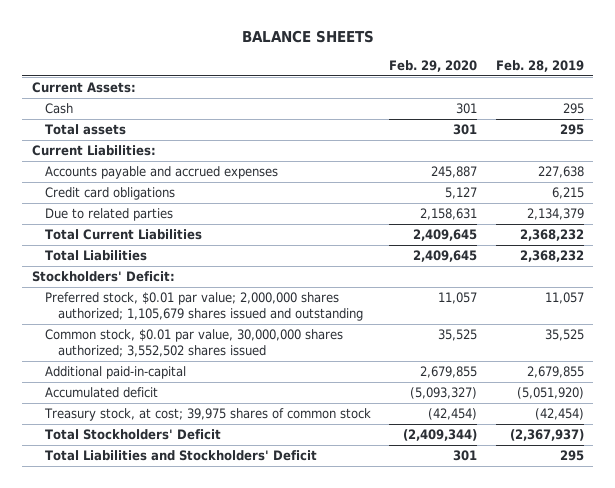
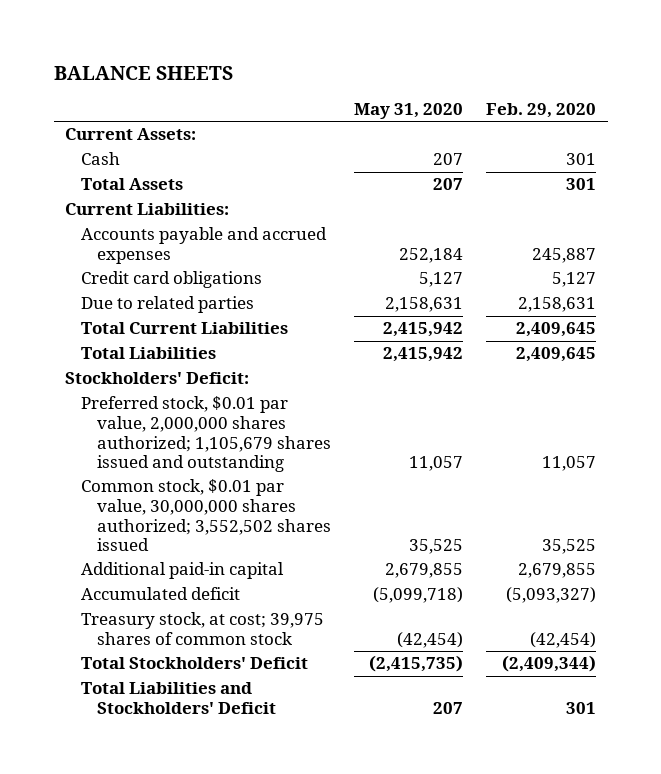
- | Feb. 29, 2020 | Feb. 28, 2019
+ | May 31, 2020 | Feb. 29, 2020
- Total assets | 301 | 295
+ Total Assets | 207 | 301
- Preferred stock, $0.01 par value; 2,000,000 shares authorized; 1,105,679 shares issued and outstanding | 11,057 | 11,057
+ Preferred stock, $0.01 par value, 2,000,000 shares authorized; 1,105,679 shares issued and outstanding | 11,057 | 11,057
- Additional paid-in-capital | 2,679,855 | 2,679,855
+ Additional paid-in capital | 2,679,855 | 2,679,855

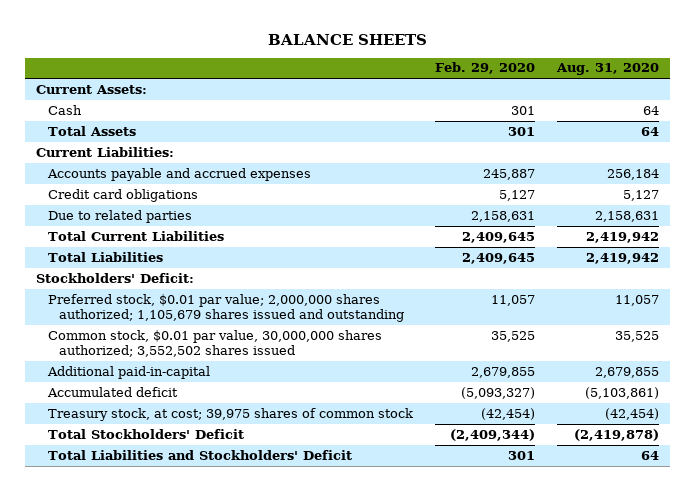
- | May 31, 2020 | Feb. 29, 2020
+ | Feb. 29, 2020 | Aug. 31, 2020
- Preferred stock, $0.01 par value, 2,000,000 shares authorized; 1,105,679 shares issued and outstanding | 11,057 | 11,057
+ Preferred stock, $0.01 par value; 2,000,000 shares authorized; 1,105,679 shares issued and outstanding | 11,057 | 11,057
- Additional paid-in capital | 2,679,855 | 2,679,855
+ Additional paid-in-capital | 2,679,855 | 2,679,855

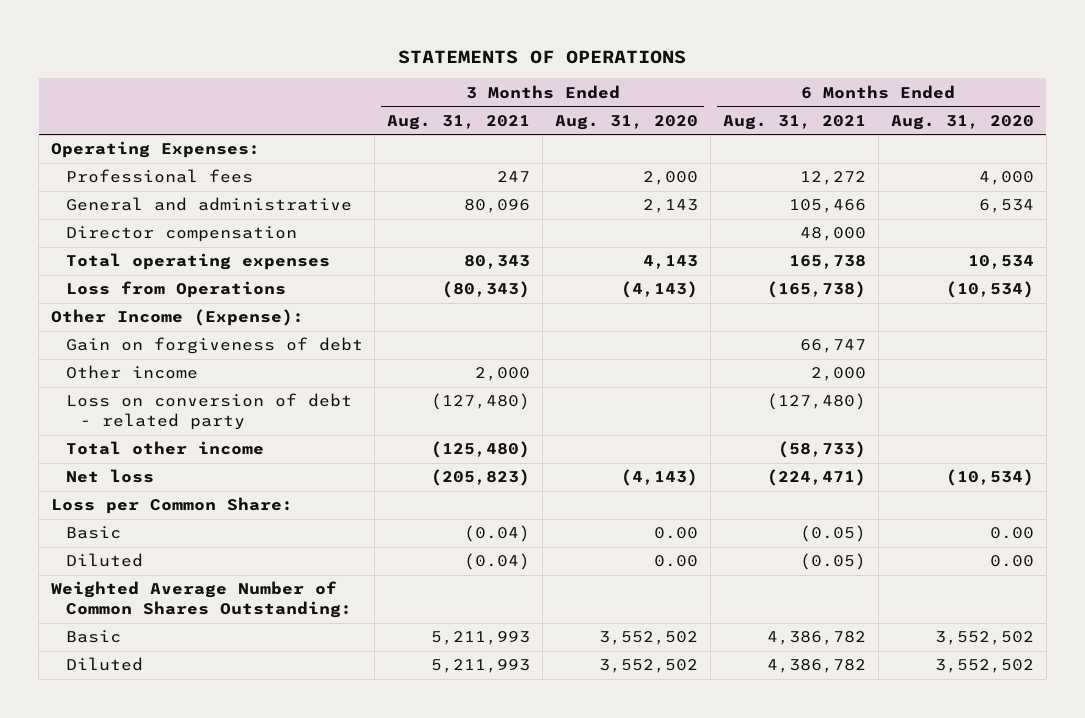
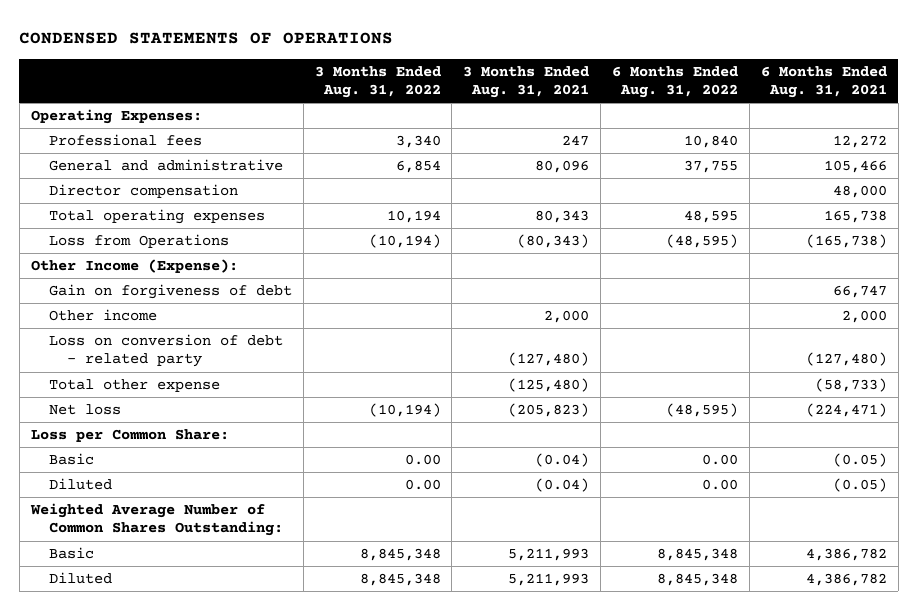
- STATEMENTS OF OPERATIONS
+ CONDENSED STATEMENTS OF OPERATIONS
- | 3 Months Ended Aug. 31, 2021 | 3 Months Ended Aug. 31, 2020 | 6 Months Ended Aug. 31, 2021 | 6 Months Ended Aug. 31, 2020
+ | 3 Months Ended Aug. 31, 2022 | 3 Months Ended Aug. 31, 2021 | 6 Months Ended Aug. 31, 2022 | 6 Months Ended Aug. 31, 2021
- Total other income | (125,480) | | (58,733) |
+ Total other expense | | (125,480) | | (58,733)

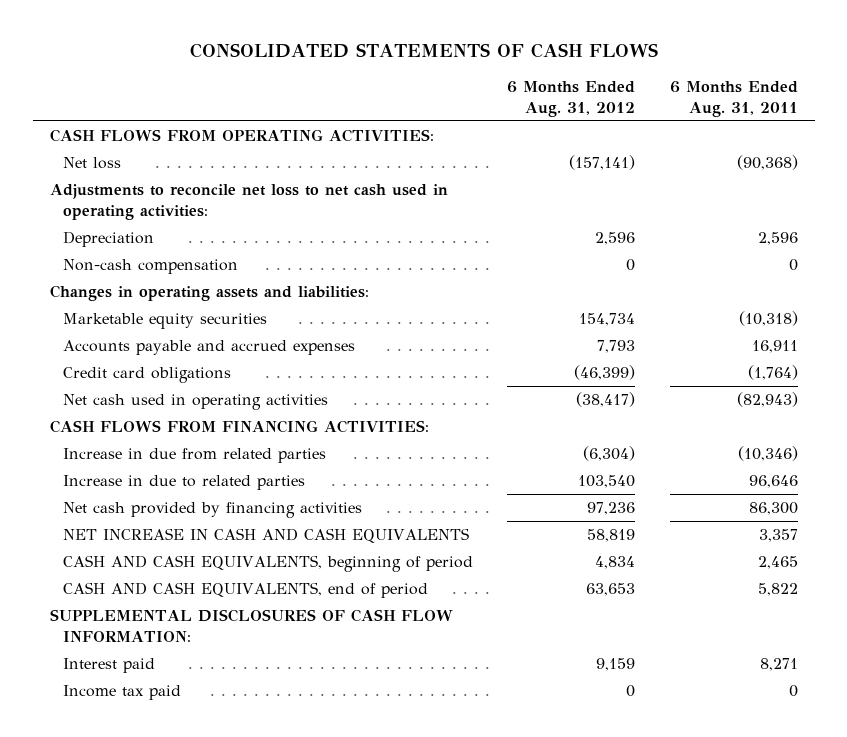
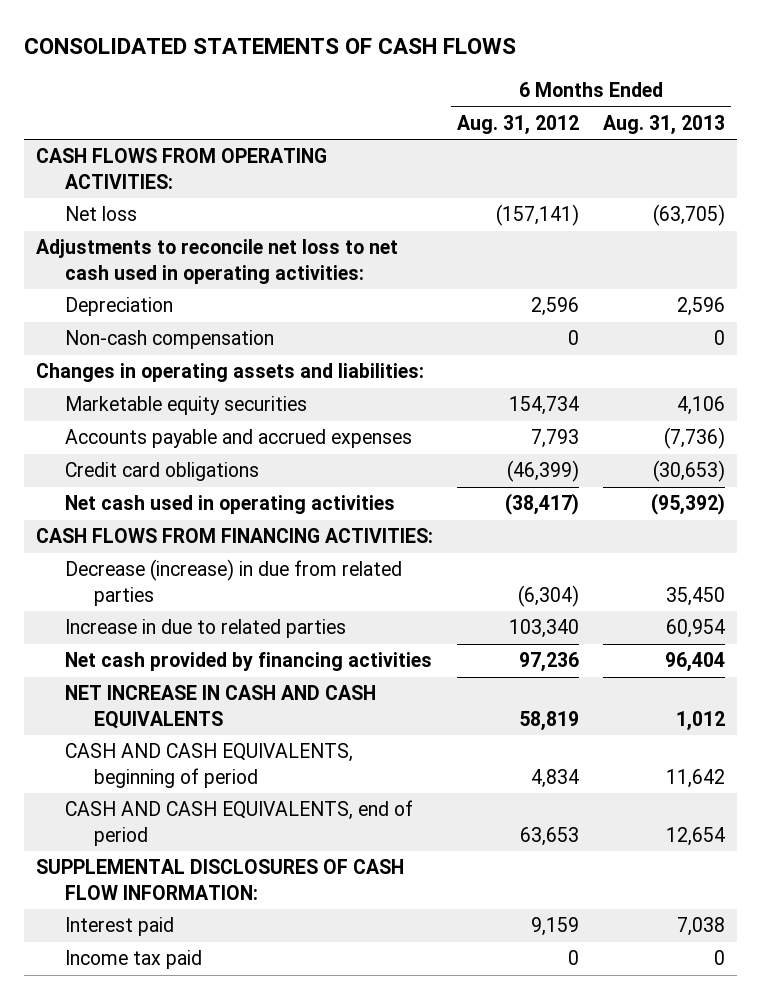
- | 6 Months Ended Aug. 31, 2012 | 6 Months Ended Aug. 31, 2011
+ | 6 Months Ended Aug. 31, 2012 | 6 Months Ended Aug. 31, 2013
- Increase in due from related parties | (6,304) | (10,346)
- Increase in due to related parties | 103,540 | 96,646
+ Decrease (increase) in due from related parties | (6,304) | 35,450
+ Increase in due to related parties | 103,340 | 60,954

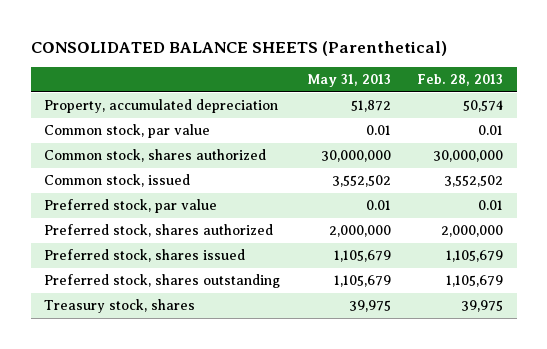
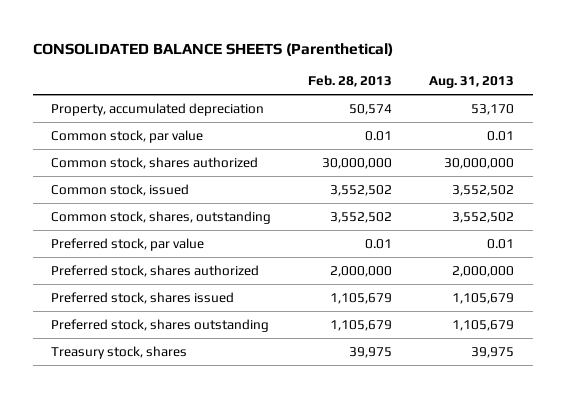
- | May 31, 2013 | Feb. 28, 2013
+ | Feb. 28, 2013 | Aug. 31, 2013
+ Common stock, shares, outstanding | 3,552,502 | 3,552,502

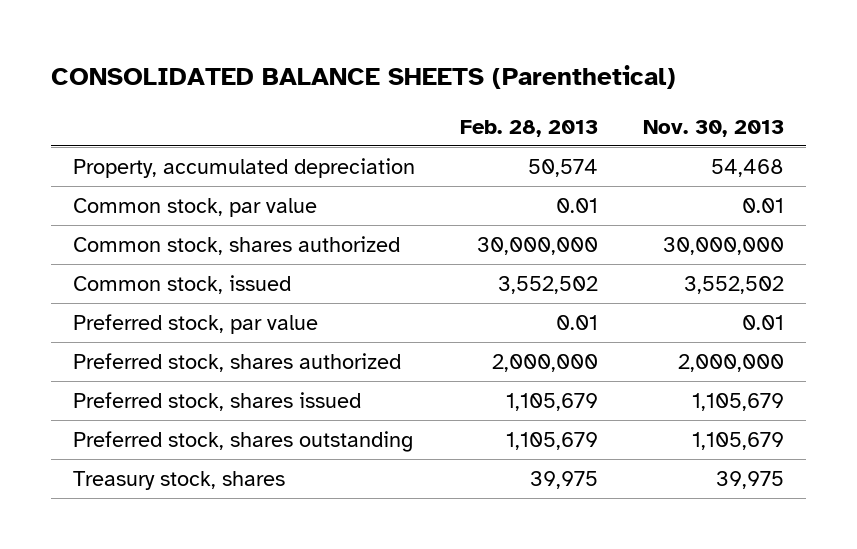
- | Feb. 28, 2013 | Aug. 31, 2013
+ | Feb. 28, 2013 | Nov. 30, 2013
- Common stock, shares, outstanding | 3,552,502 | 3,552,502

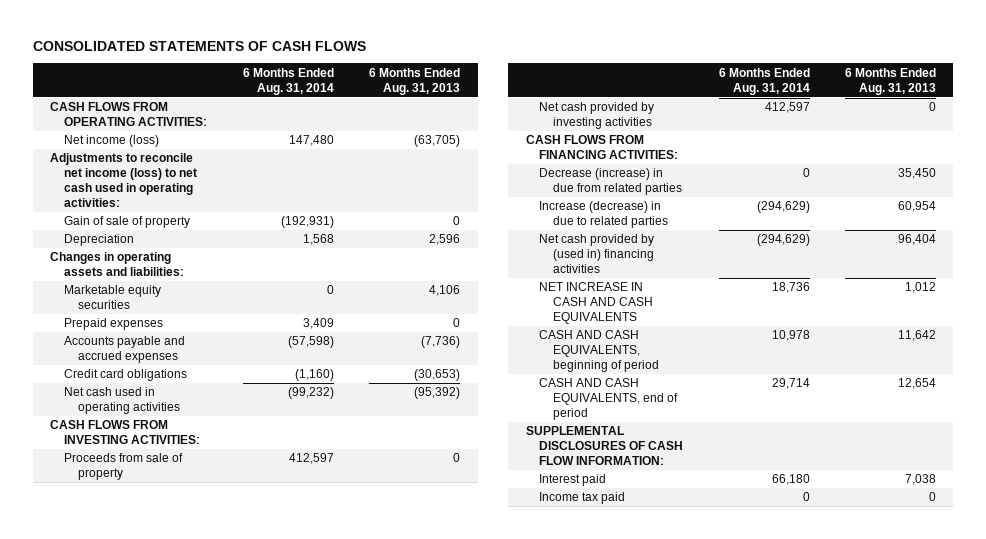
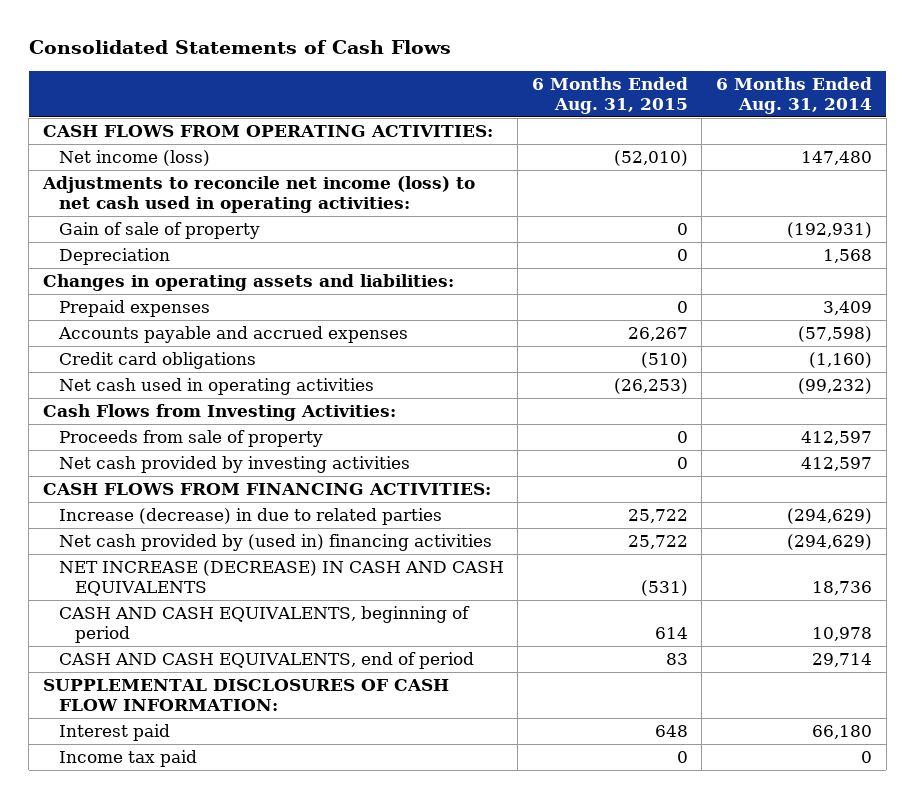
- CONSOLIDATED STATEMENTS OF CASH FLOWS
+ Consolidated Statements of Cash Flows
- | 6 Months Ended Aug. 31, 2014 | 6 Months Ended Aug. 31, 2013
+ | 6 Months Ended Aug. 31, 2015 | 6 Months Ended Aug. 31, 2014
- Marketable equity securities | 0 | 4,106
- CASH FLOWS FROM INVESTING ACTIVITIES:
+ Cash Flows from Investing Activities:
- Decrease (increase) in due from related parties | 0 | 35,450
- NET INCREASE IN CASH AND CASH EQUIVALENTS | 18,736 | 1,012
+ NET INCREASE (DECREASE) IN CASH AND CASH EQUIVALENTS | (531) | 18,736

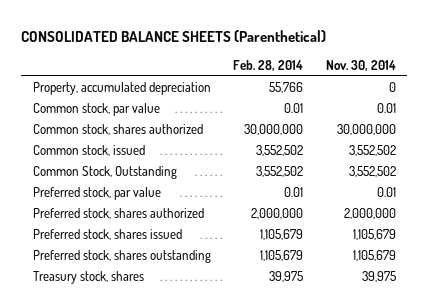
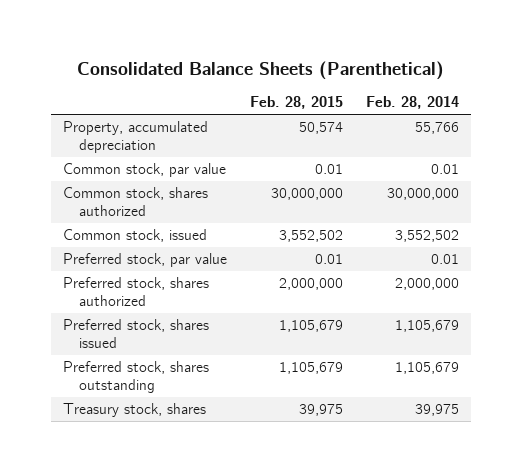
- CONSOLIDATED BALANCE SHEETS (Parenthetical)
+ Consolidated Balance Sheets (Parenthetical)
- | Feb. 28, 2014 | Nov. 30, 2014
+ | Feb. 28, 2015 | Feb. 28, 2014
- Common Stock, Outstanding | 3,552,502 | 3,552,502

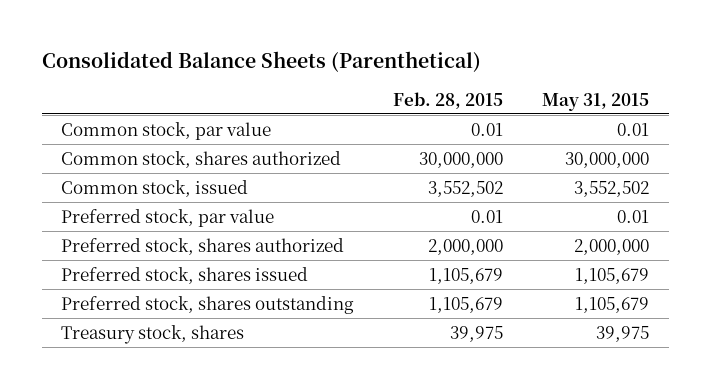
- | Feb. 28, 2015 | Feb. 28, 2014
+ | Feb. 28, 2015 | May 31, 2015
- Property, accumulated depreciation | 50,574 | 55,766

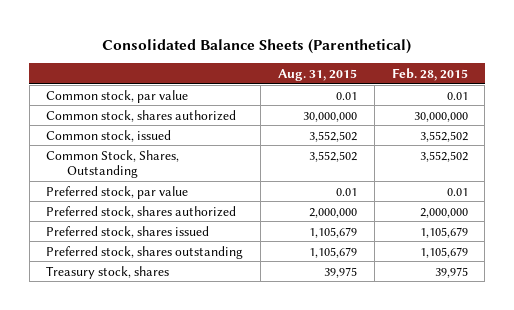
- | Feb. 28, 2015 | May 31, 2015
+ | Aug. 31, 2015 | Feb. 28, 2015
+ Common Stock, Shares, Outstanding | 3,552,502 | 3,552,502

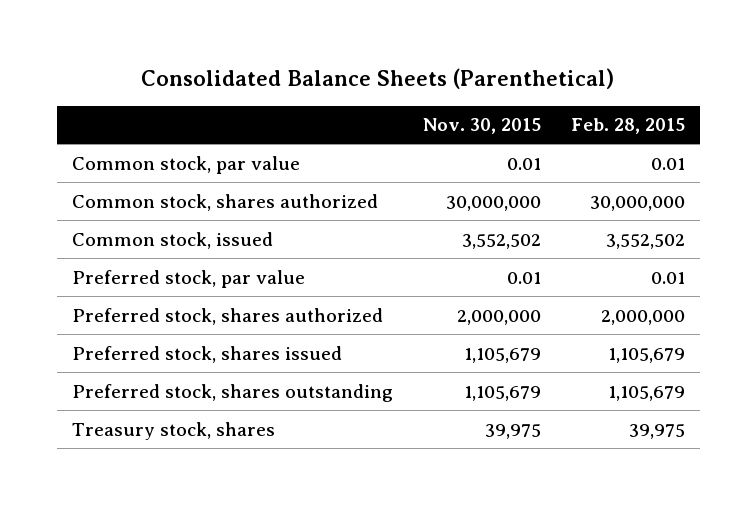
- | Aug. 31, 2015 | Feb. 28, 2015
+ | Nov. 30, 2015 | Feb. 28, 2015
- Common Stock, Shares, Outstanding | 3,552,502 | 3,552,502

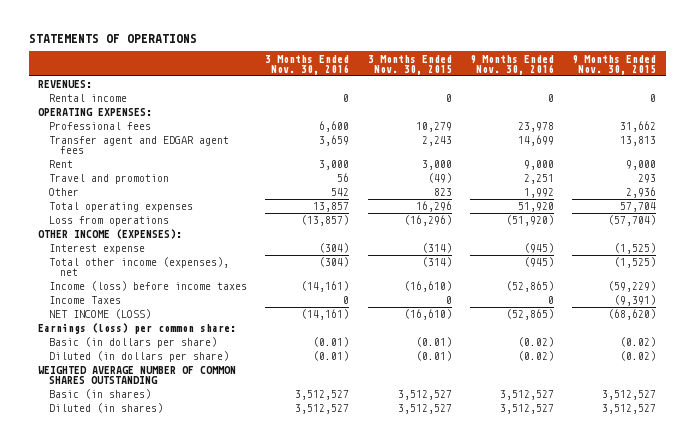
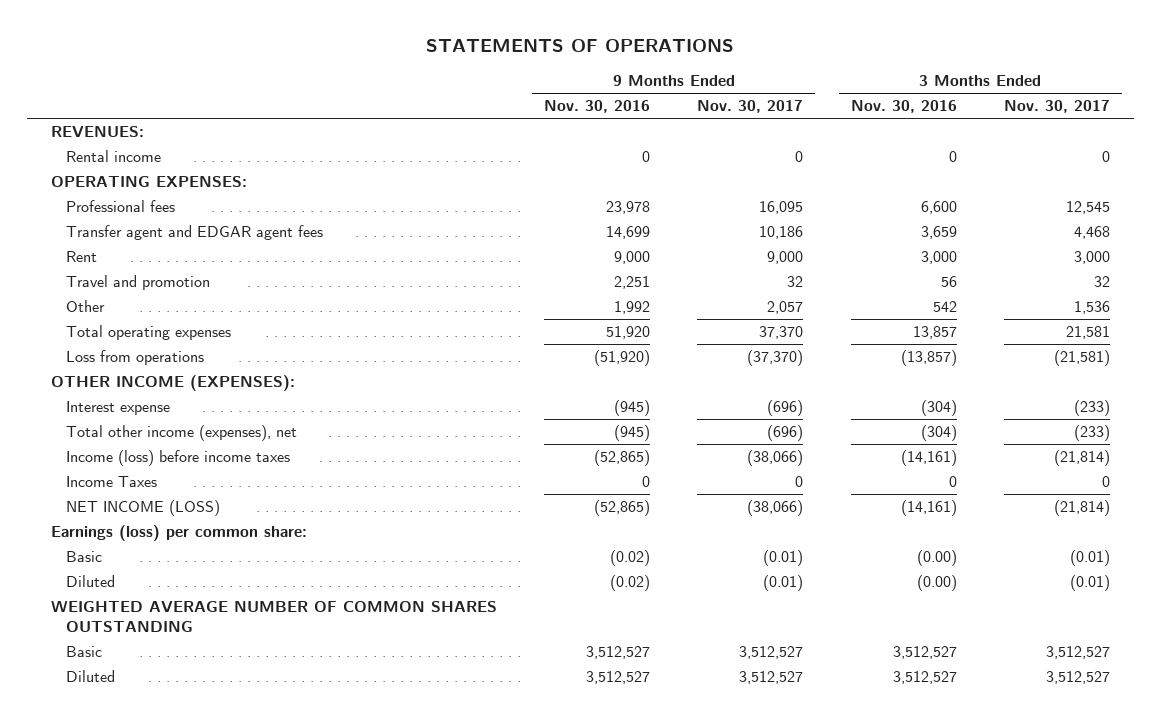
- | 3 Months Ended Nov. 30, 2016 | 3 Months Ended Nov. 30, 2015 | 9 Months Ended Nov. 30, 2016 | 9 Months Ended Nov. 30, 2015
+ | 9 Months Ended Nov. 30, 2016 | 9 Months Ended Nov. 30, 2017 | 3 Months Ended Nov. 30, 2016 | 3 Months Ended Nov. 30, 2017
- Basic (in dollars per share) | (0.01) | (0.01) | (0.02) | (0.02)
- Diluted (in dollars per share) | (0.01) | (0.01) | (0.02) | (0.02)
+ Basic | (0.02) | (0.01) | (0.00) | (0.01)
+ Diluted | (0.02) | (0.01) | (0.00) | (0.01)
- Basic (in shares) | 3,512,527 | 3,512,527 | 3,512,527 | 3,512,527
- Diluted (in shares) | 3,512,527 | 3,512,527 | 3,512,527 | 3,512,527
+ Basic | 3,512,527 | 3,512,527 | 3,512,527 | 3,512,527
+ Diluted | 3,512,527 | 3,512,527 | 3,512,527 | 3,512,527

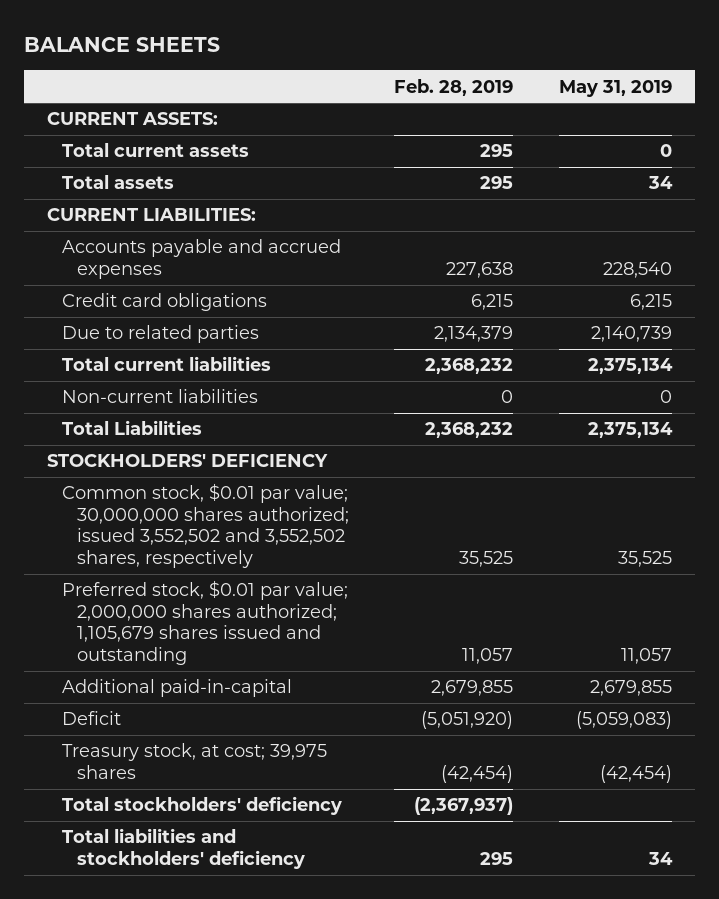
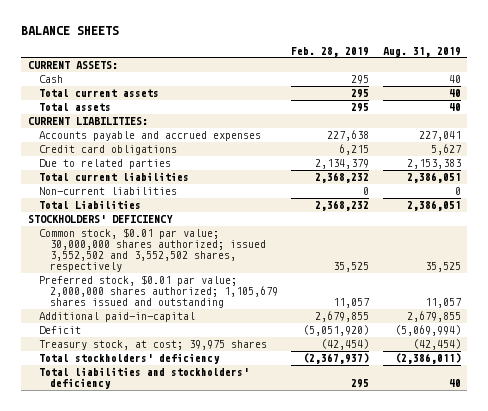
- | Feb. 28, 2019 | May 31, 2019
+ | Feb. 28, 2019 | Aug. 31, 2019
+ Cash | 295 | 40

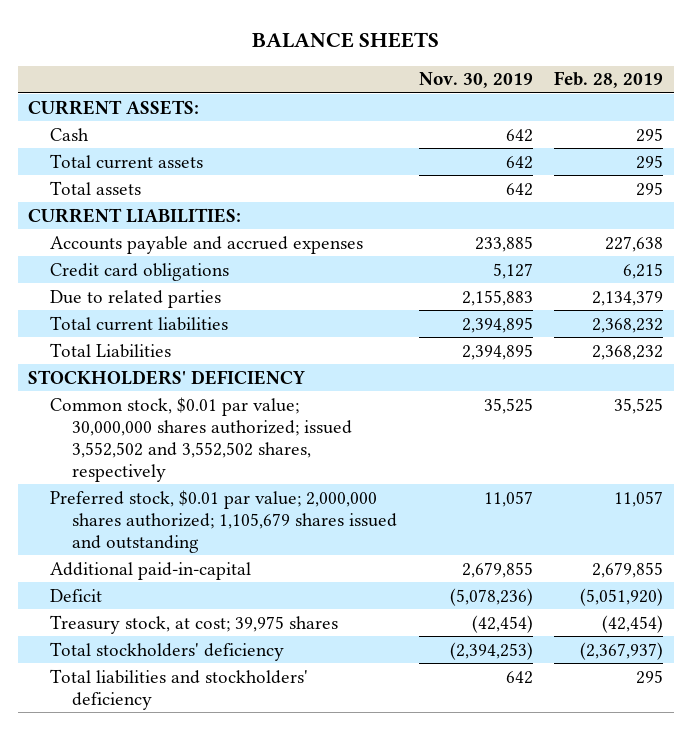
- | Feb. 28, 2019 | Aug. 31, 2019
+ | Nov. 30, 2019 | Feb. 28, 2019
- Non-current liabilities | 0 | 0

